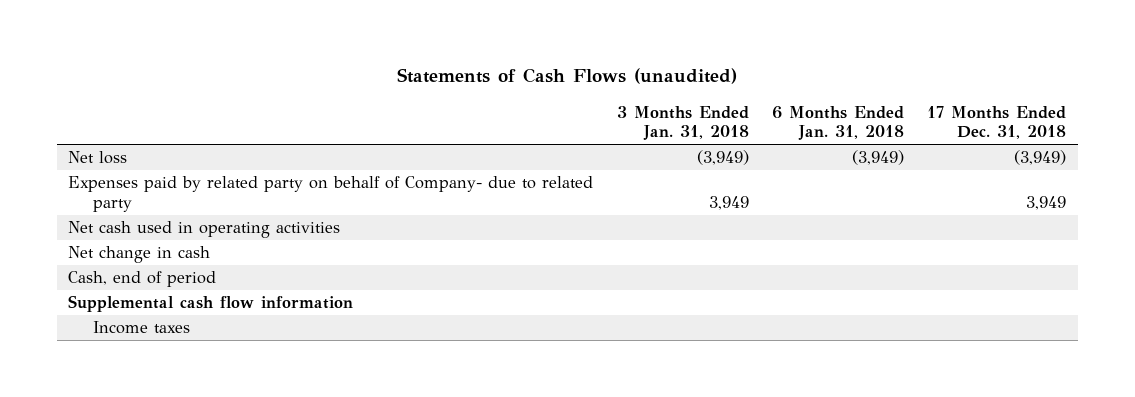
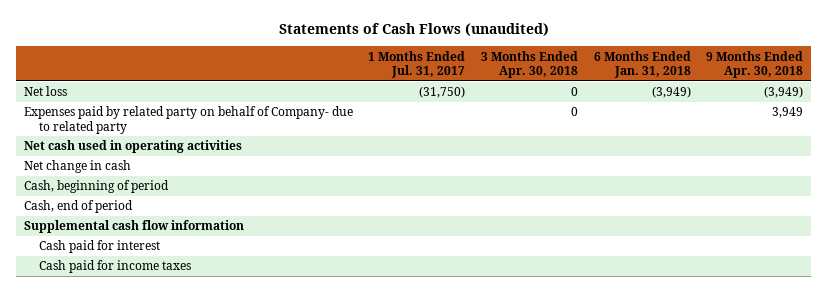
- | 3 Months Ended Jan. 31, 2018 | 6 Months Ended Jan. 31, 2018 | 17 Months Ended Dec. 31, 2018
+ | 1 Months Ended Jul. 31, 2017 | 3 Months Ended Apr. 30, 2018 | 6 Months Ended Jan. 31, 2018 | 9 Months Ended Apr. 30, 2018
+ Cash, beginning of period
- Income taxes
+ Cash paid for interest
+ Cash paid for income taxes

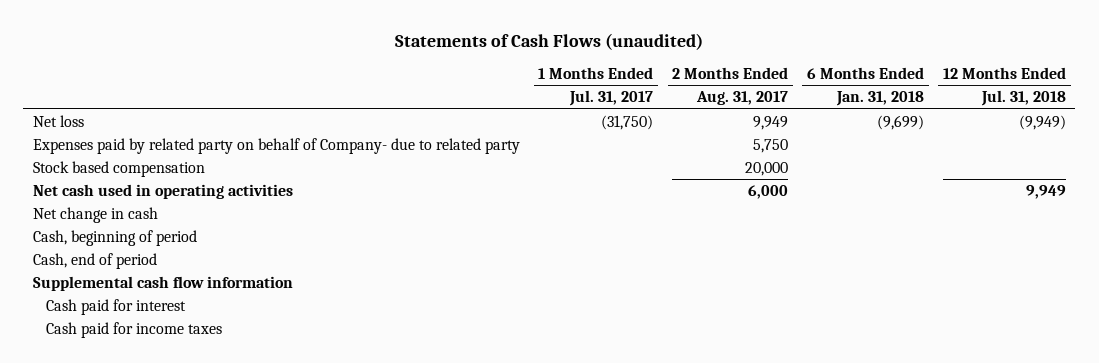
- | 1 Months Ended Jul. 31, 2017 | 3 Months Ended Apr. 30, 2018 | 6 Months Ended Jan. 31, 2018 | 9 Months Ended Apr. 30, 2018
+ | 1 Months Ended Jul. 31, 2017 | 2 Months Ended Aug. 31, 2017 | 6 Months Ended Jan. 31, 2018 | 12 Months Ended Jul. 31, 2018
- Net loss | (31,750) | 0 | (3,949) | (3,949)
+ Net loss | (31,750) | 9,949 | (9,699) | (9,949)
+ Stock based compensation | | 20,000 | |

